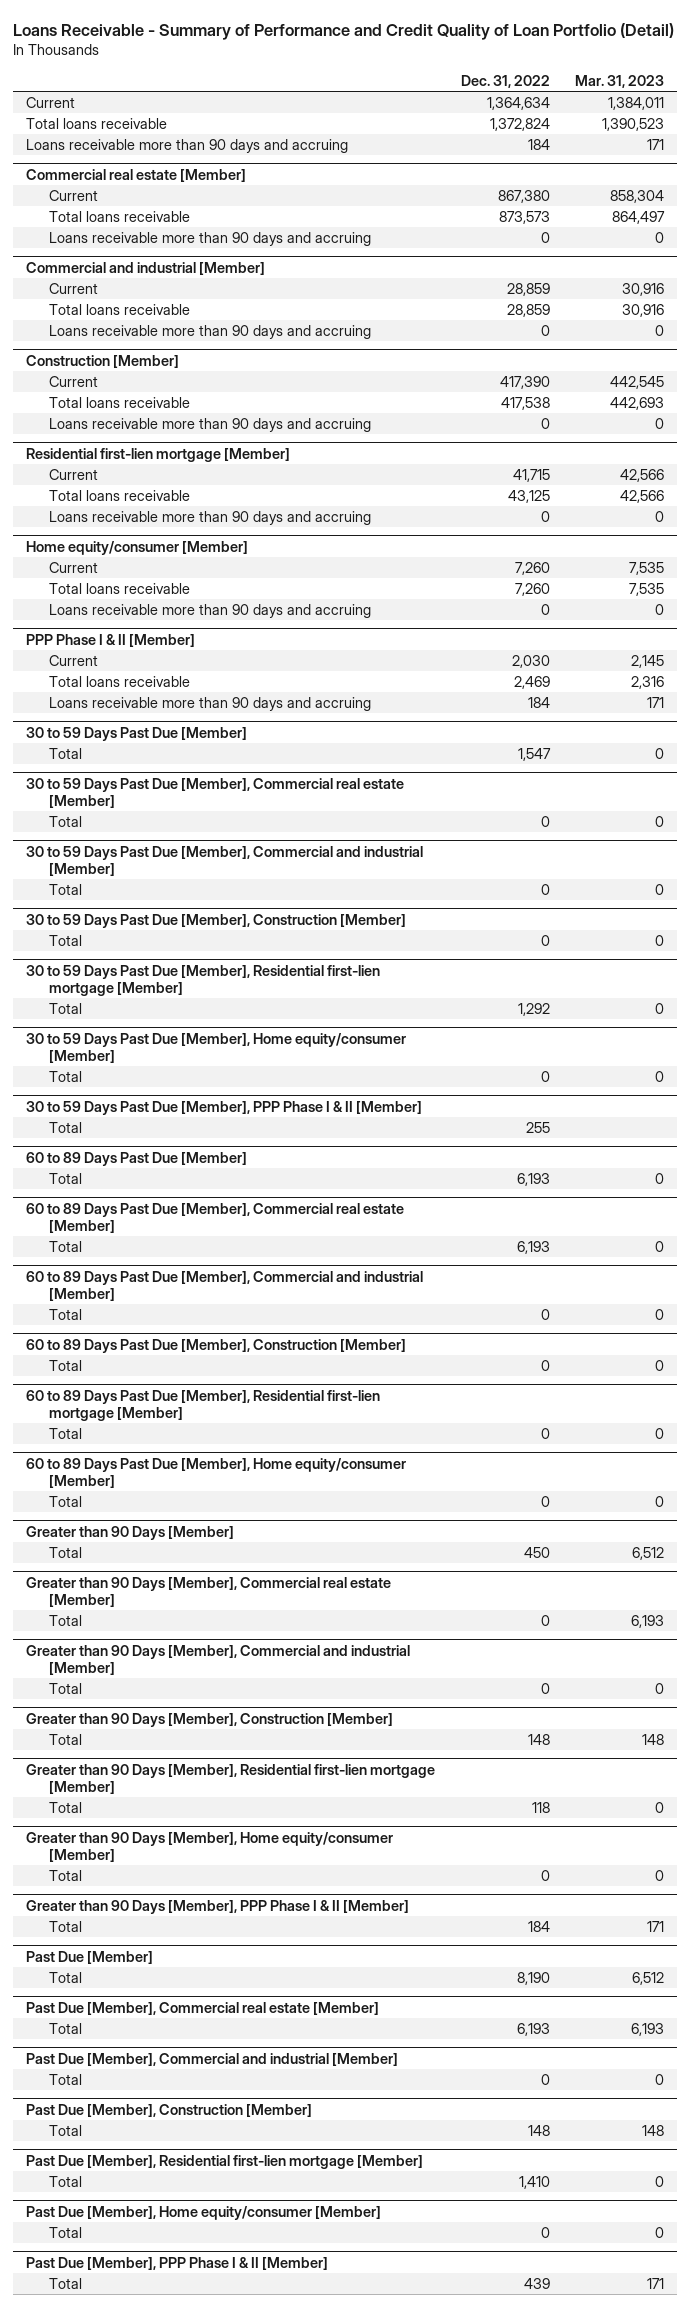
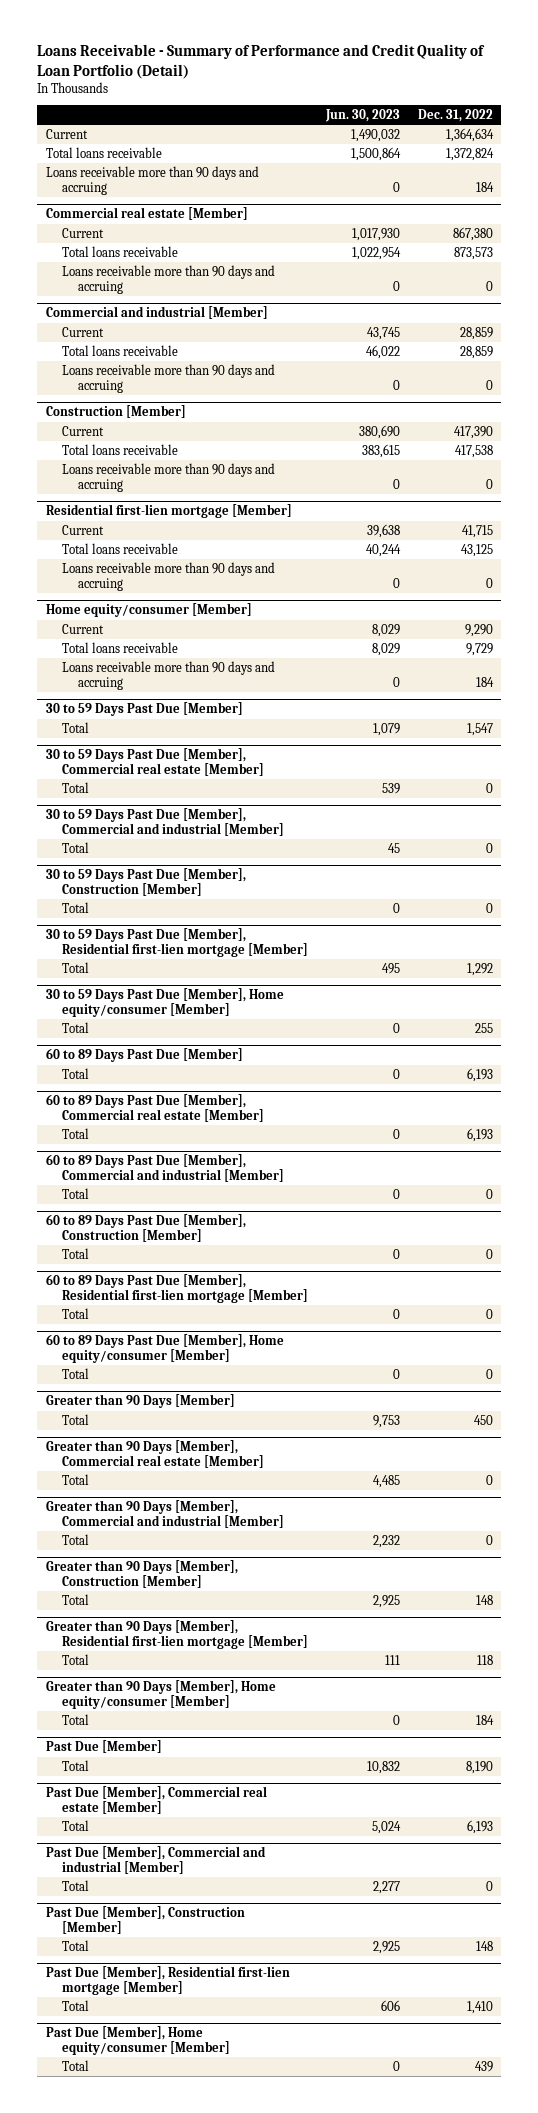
- | Dec. 31, 2022 | Mar. 31, 2023
+ | Jun. 30, 2023 | Dec. 31, 2022
@ Home equity/consumer [Member]
- Current | 7,260 | 7,535
- Total loans receivable | 7,260 | 7,535
- Loans receivable more than 90 days and accruing | 0 | 0
- PPP Phase I & II [Member]
- Current | 2,030 | 2,145
- Total loans receivable | 2,469 | 2,316
@ Home equity/consumer [Member]
+ Current | 8,029 | 9,290
+ Total loans receivable | 8,029 | 9,729
@ 30 to 59 Days Past Due [Member], Home equity/consumer [Member]
- Total | 0 | 0
- 30 to 59 Days Past Due [Member], PPP Phase I & II [Member]
@ Greater than 90 Days [Member], Home equity/consumer [Member]
- Total | 0 | 0
- Greater than 90 Days [Member], PPP Phase I & II [Member]
@ Past Due [Member], Home equity/consumer [Member]
- Total | 0 | 0
- Past Due [Member], PPP Phase I & II [Member]

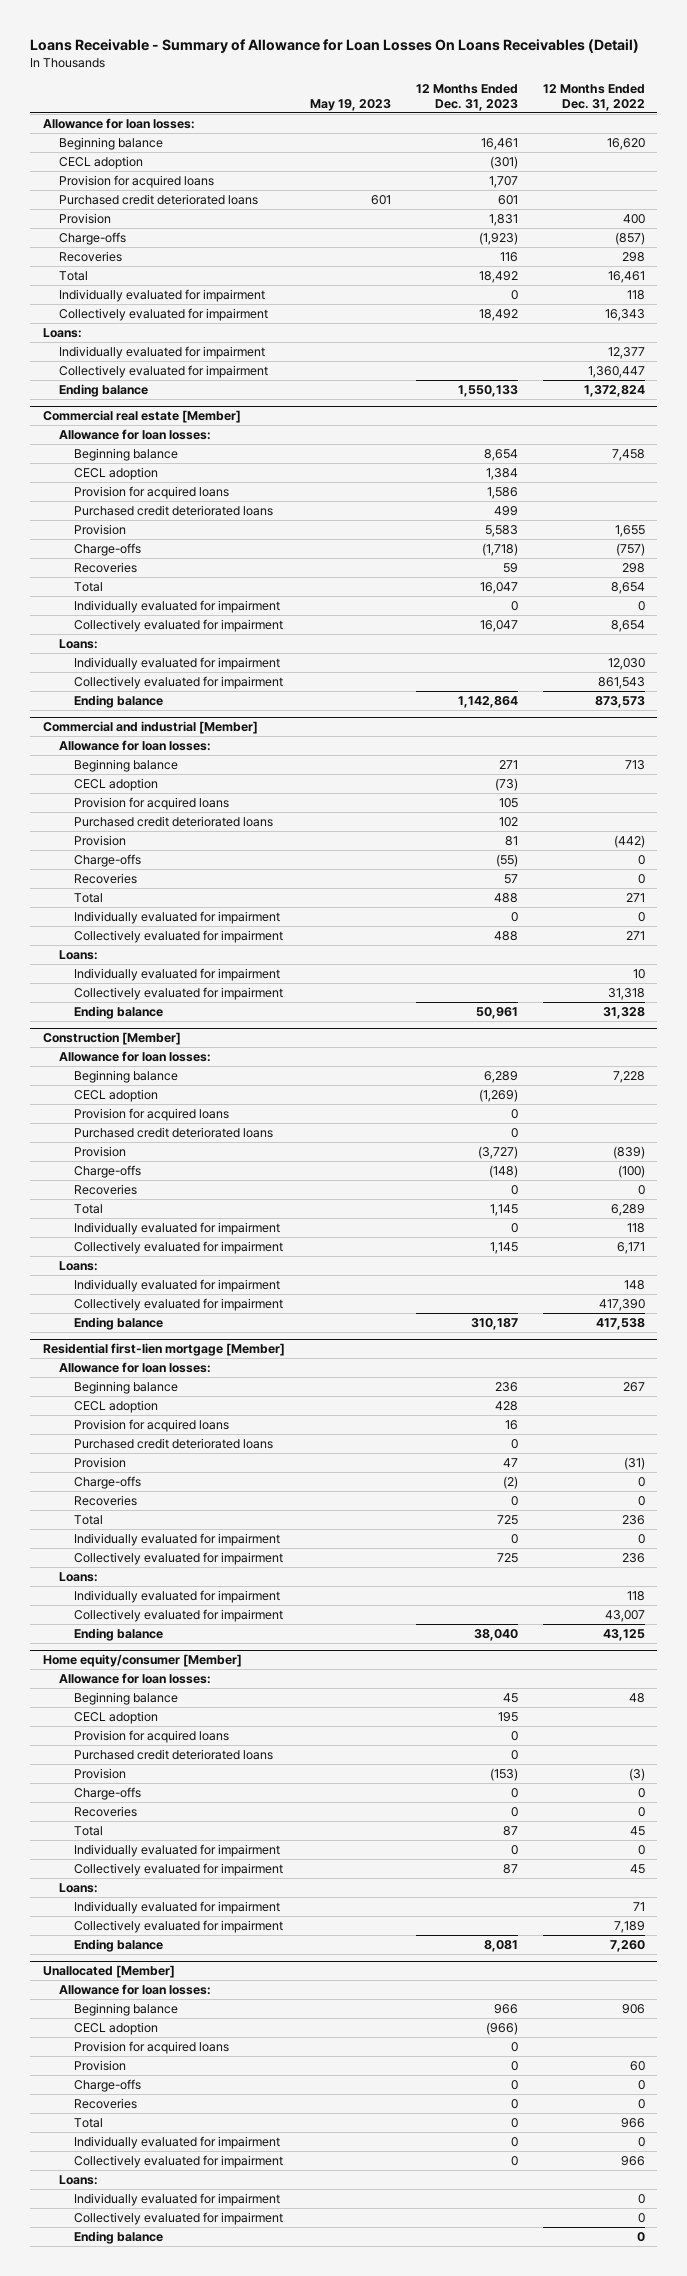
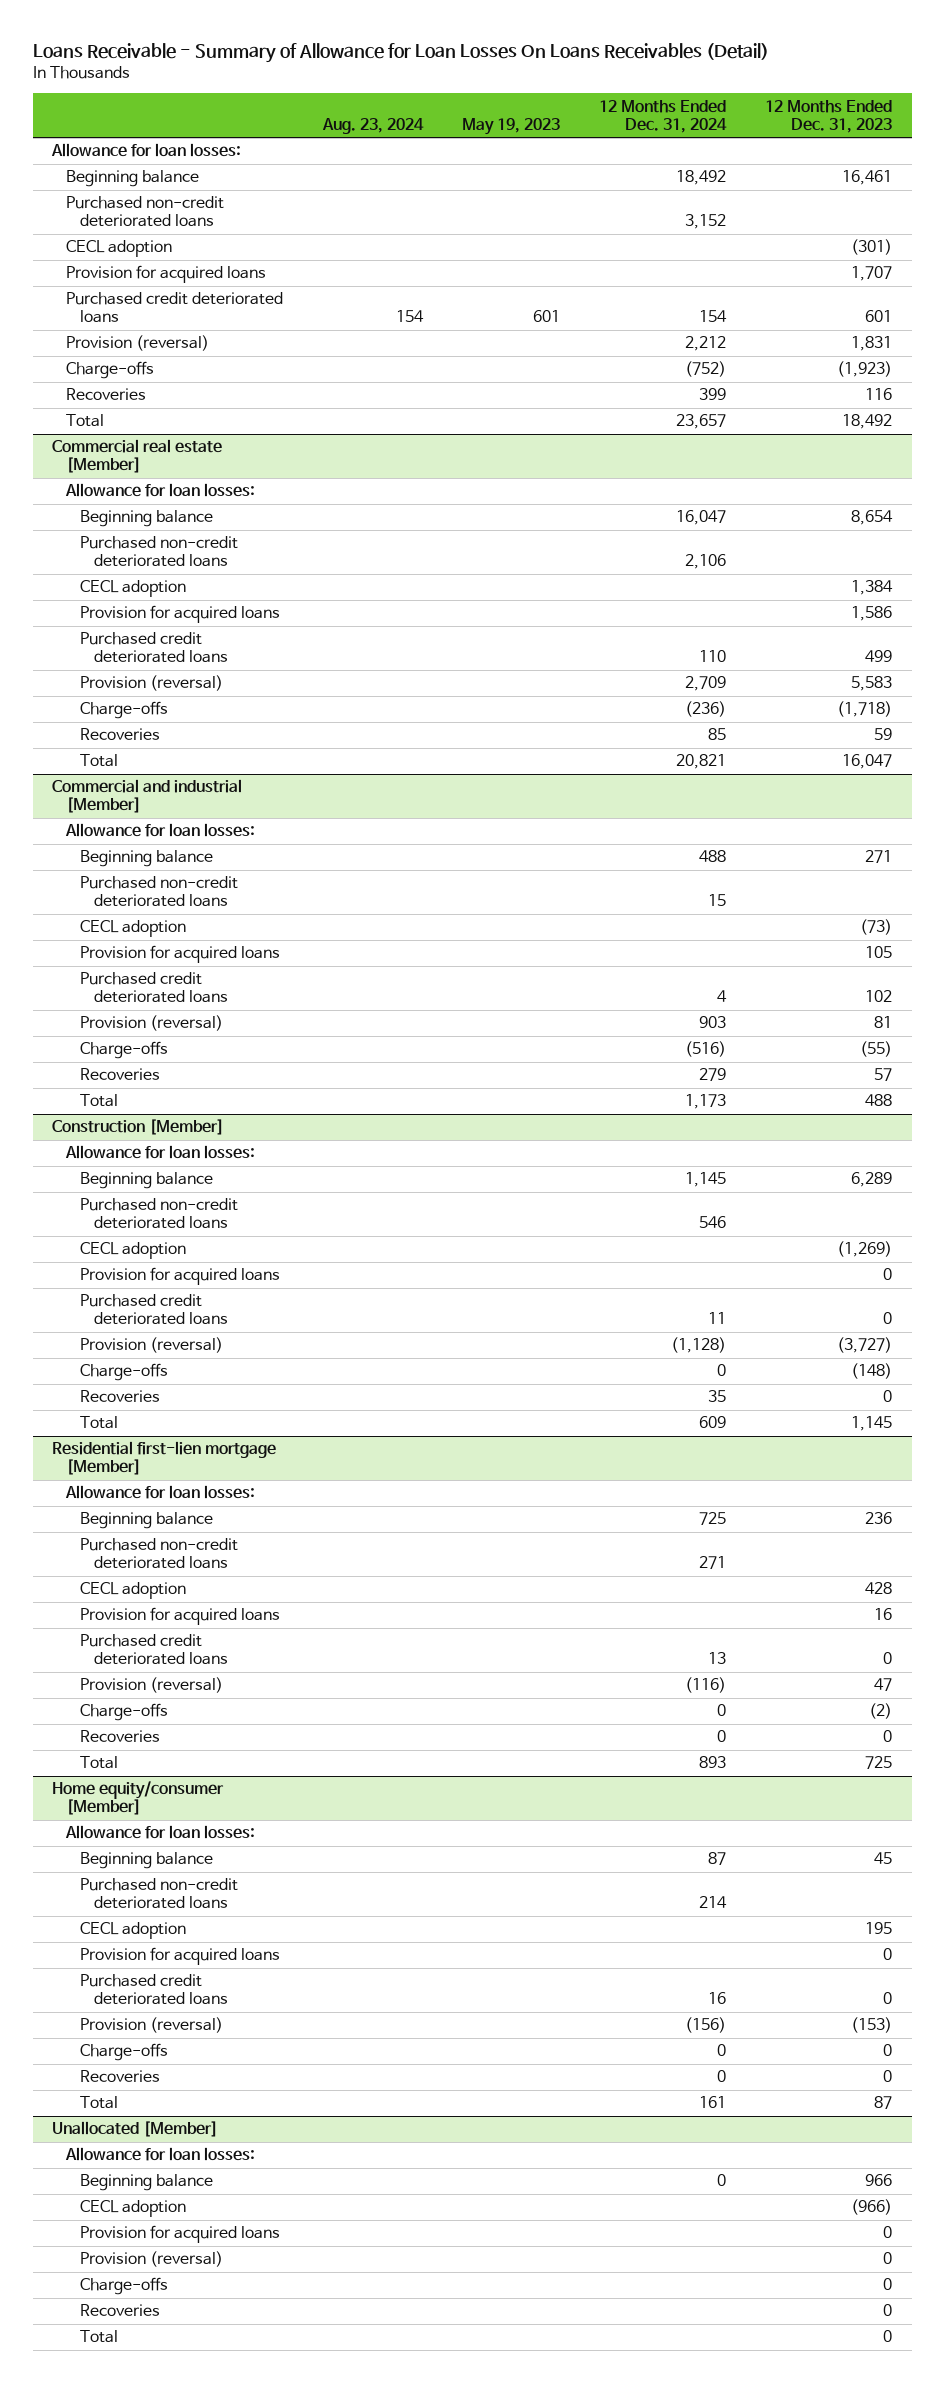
- | May 19, 2023 | 12 Months Ended Dec. 31, 2023 | 12 Months Ended Dec. 31, 2022
+ | Aug. 23, 2024 | May 19, 2023 | 12 Months Ended Dec. 31, 2024 | 12 Months Ended Dec. 31, 2023
+ Purchased non-credit deteriorated loans | | | 3,152 |
- Provision | | 1,831 | 400
+ Provision (reversal) | | | 2,212 | 1,831
- Individually evaluated for impairment | | 0 | 118
- Collectively evaluated for impairment | | 18,492 | 16,343
- Loans:
- Individually evaluated for impairment | | | 12,377
- Collectively evaluated for impairment | | | 1,360,447
- Ending balance | | 1,550,133 | 1,372,824
@ Commercial real estate [Member]
+ Purchased non-credit deteriorated loans | | | 2,106 |
- Provision | | 5,583 | 1,655
+ Provision (reversal) | | | 2,709 | 5,583
- Individually evaluated for impairment | | 0 | 0
- Collectively evaluated for impairment | | 16,047 | 8,654
- Loans:
- Individually evaluated for impairment | | | 12,030
- Collectively evaluated for impairment | | | 861,543
- Ending balance | | 1,142,864 | 873,573
@ Commercial and industrial [Member]
+ Purchased non-credit deteriorated loans | | | 15 |
- Provision | | 81 | (442)
+ Provision (reversal) | | | 903 | 81
- Individually evaluated for impairment | | 0 | 0
- Collectively evaluated for impairment | | 488 | 271
- Loans:
- Individually evaluated for impairment | | | 10
- Collectively evaluated for impairment | | | 31,318
- Ending balance | | 50,961 | 31,328
@ Construction [Member]
+ Purchased non-credit deteriorated loans | | | 546 |
- Provision | | (3,727) | (839)
+ Provision (reversal) | | | (1,128) | (3,727)
- Individually evaluated for impairment | | 0 | 118
- Collectively evaluated for impairment | | 1,145 | 6,171
- Loans:
- Individually evaluated for impairment | | | 148
- Collectively evaluated for impairment | | | 417,390
- Ending balance | | 310,187 | 417,538
@ Residential first-lien mortgage [Member]
+ Purchased non-credit deteriorated loans | | | 271 |
- Provision | | 47 | (31)
+ Provision (reversal) | | | (116) | 47
- Individually evaluated for impairment | | 0 | 0
- Collectively evaluated for impairment | | 725 | 236
- Loans:
- Individually evaluated for impairment | | | 118
- Collectively evaluated for impairment | | | 43,007
- Ending balance | | 38,040 | 43,125
@ Home equity/consumer [Member]
+ Purchased non-credit deteriorated loans | | | 214 |
- Provision | | (153) | (3)
+ Provision (reversal) | | | (156) | (153)
- Individually evaluated for impairment | | 0 | 0
- Collectively evaluated for impairment | | 87 | 45
- Loans:
- Individually evaluated for impairment | | | 71
- Collectively evaluated for impairment | | | 7,189
- Ending balance | | 8,081 | 7,260
@ Unallocated [Member]
- Provision | | 0 | 60
+ Provision (reversal) | | | | 0
- Individually evaluated for impairment | | 0 | 0
- Collectively evaluated for impairment | | 0 | 966
- Loans:
- Individually evaluated for impairment | | | 0
- Collectively evaluated for impairment | | | 0
- Ending balance | | | 0

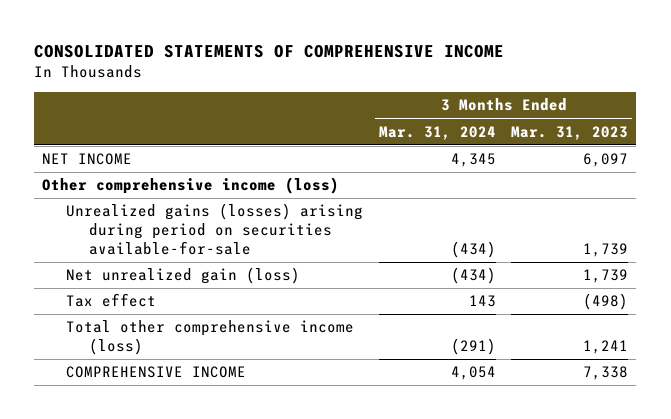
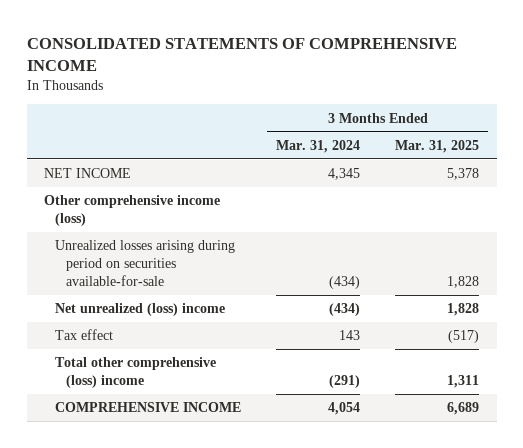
- | 3 Months Ended Mar. 31, 2024 | 3 Months Ended Mar. 31, 2023
+ | 3 Months Ended Mar. 31, 2024 | 3 Months Ended Mar. 31, 2025
- Unrealized gains (losses) arising during period on securities available-for-sale | (434) | 1,739
- Net unrealized gain (loss) | (434) | 1,739
+ Unrealized losses arising during period on securities available-for-sale | (434) | 1,828
+ Net unrealized (loss) income | (434) | 1,828
- Total other comprehensive income (loss) | (291) | 1,241
+ Total other comprehensive (loss) income | (291) | 1,311

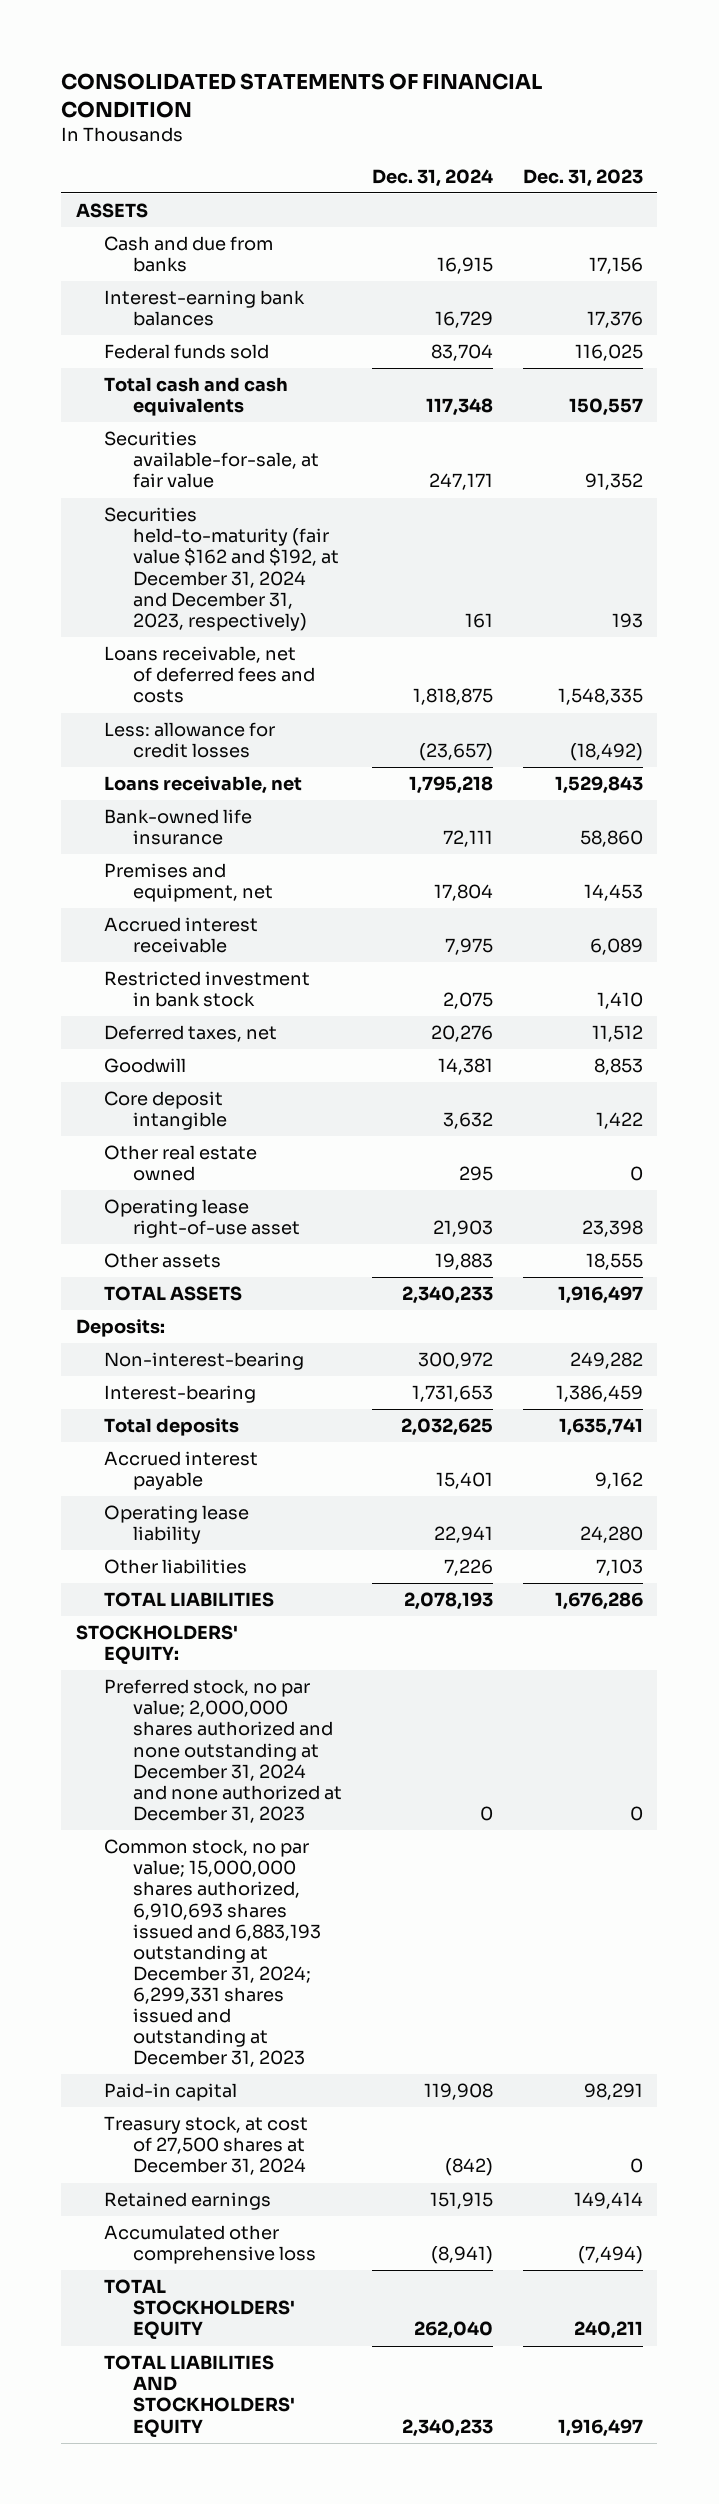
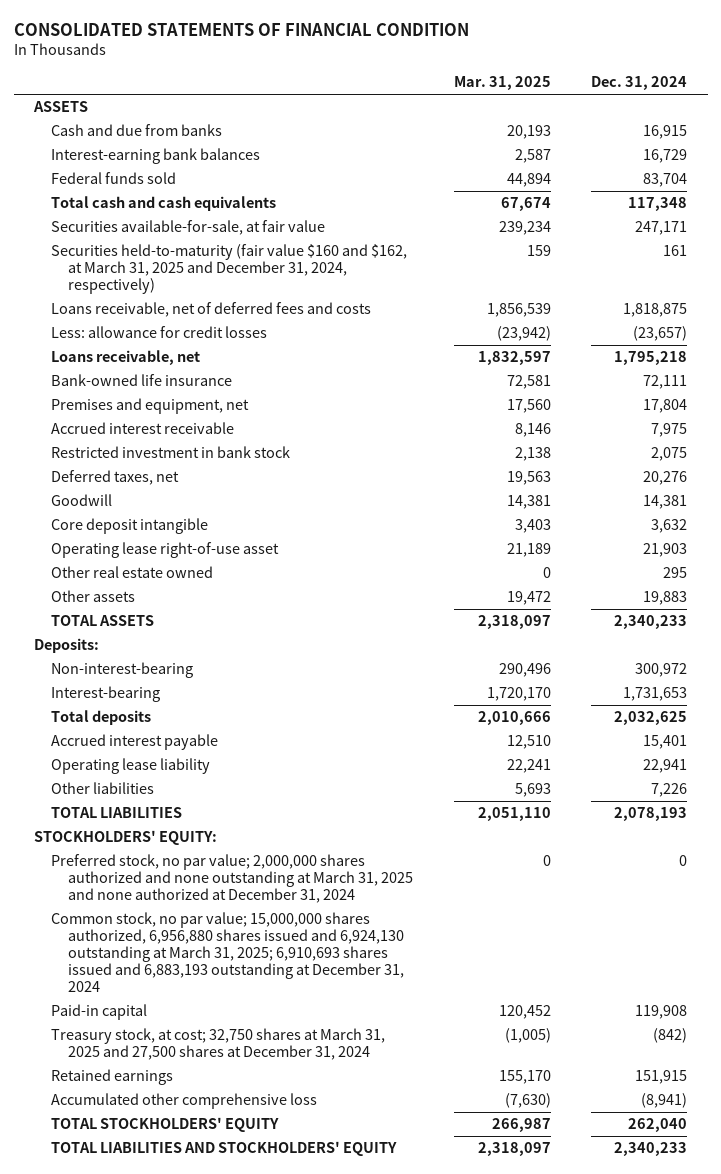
- | Dec. 31, 2024 | Dec. 31, 2023
+ | Mar. 31, 2025 | Dec. 31, 2024
- Securities held-to-maturity (fair value $162 and $192, at December 31, 2024 and December 31, 2023, respectively) | 161 | 193
+ Securities held-to-maturity (fair value $160 and $162, at March 31, 2025 and December 31, 2024, respectively) | 159 | 161
moved down: Other real estate owned | 0 | 295
- Preferred stock, no par value; 2,000,000 shares authorized and none outstanding at December 31, 2024 and none authorized at December 31, 2023 | 0 | 0
- Common stock, no par value; 15,000,000 shares authorized, 6,910,693 shares issued and 6,883,193 outstanding at December 31, 2024; 6,299,331 shares issued and outstanding at December 31, 2023
+ Preferred stock, no par value; 2,000,000 shares authorized and none outstanding at March 31, 2025 and none authorized at December 31, 2024 | 0 | 0
+ Common stock, no par value; 15,000,000 shares authorized, 6,956,880 shares issued and 6,924,130 outstanding at March 31, 2025; 6,910,693 shares issued and 6,883,193 outstanding at December 31, 2024
- Treasury stock, at cost of 27,500 shares at December 31, 2024 | (842) | 0
+ Treasury stock, at cost; 32,750 shares at March 31, 2025 and 27,500 shares at December 31, 2024 | (1,005) | (842)

